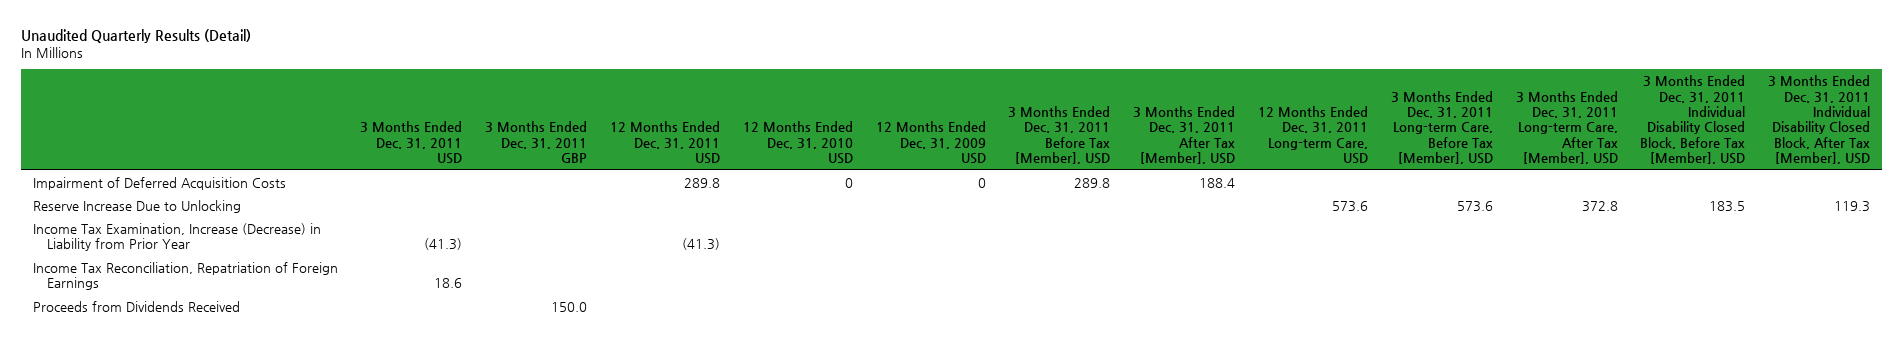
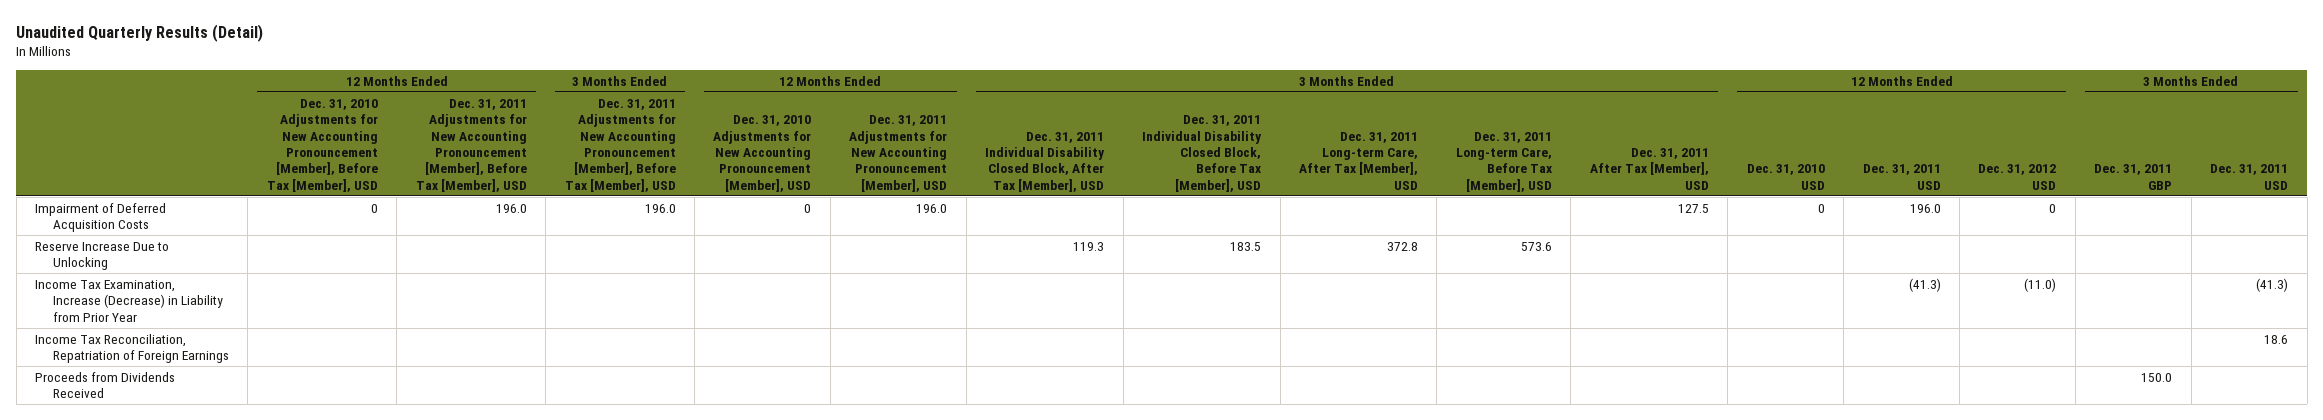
- | 3 Months Ended Dec. 31, 2011 USD | 3 Months Ended Dec. 31, 2011 GBP | 12 Months Ended Dec. 31, 2011 USD | 12 Months Ended Dec. 31, 2010 USD | 12 Months Ended Dec. 31, 2009 USD | 3 Months Ended Dec. 31, 2011 Before Tax [Member], USD | 3 Months Ended Dec. 31, 2011 After Tax [Member], USD | 12 Months Ended Dec. 31, 2011 Long-term Care, USD | 3 Months Ended Dec. 31, 2011 Long-term Care, Before Tax [Member], USD | 3 Months Ended Dec. 31, 2011 Long-term Care, After Tax [Member], USD | 3 Months Ended Dec. 31, 2011 Individual Disability Closed Block, Before Tax [Member], USD | 3 Months Ended Dec. 31, 2011 Individual Disability Closed Block, After Tax [Member], USD
+ | 12 Months Ended Dec. 31, 2010 Adjustments for New Accounting Pronouncement [Member], Before Tax [Member], USD | 12 Months Ended Dec. 31, 2011 Adjustments for New Accounting Pronouncement [Member], Before Tax [Member], USD | 3 Months Ended Dec. 31, 2011 Adjustments for New Accounting Pronouncement [Member], Before Tax [Member], USD | 12 Months Ended Dec. 31, 2010 Adjustments for New Accounting Pronouncement [Member], USD | 12 Months Ended Dec. 31, 2011 Adjustments for New Accounting Pronouncement [Member], USD | 3 Months Ended Dec. 31, 2011 Individual Disability Closed Block, After Tax [Member], USD | 3 Months Ended Dec. 31, 2011 Individual Disability Closed Block, Before Tax [Member], USD | 3 Months Ended Dec. 31, 2011 Long-term Care, After Tax [Member], USD | 3 Months Ended Dec. 31, 2011 Long-term Care, Before Tax [Member], USD | 3 Months Ended Dec. 31, 2011 After Tax [Member], USD | 12 Months Ended Dec. 31, 2010 USD | 12 Months Ended Dec. 31, 2011 USD | 12 Months Ended Dec. 31, 2012 USD | 3 Months Ended Dec. 31, 2011 GBP | 3 Months Ended Dec. 31, 2011 USD
- Impairment of Deferred Acquisition Costs | | | 289.8 | 0 | 0 | 289.8 | 188.4 | | | | |
+ Impairment of Deferred Acquisition Costs | 0 | 196.0 | 196.0 | 0 | 196.0 | | | | | 127.5 | 0 | 196.0 | 0 | |

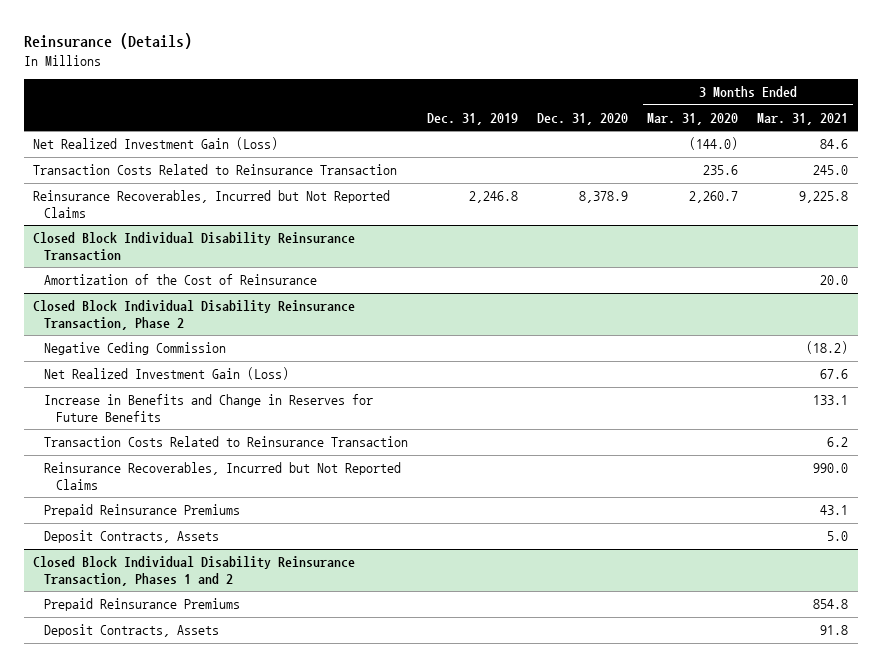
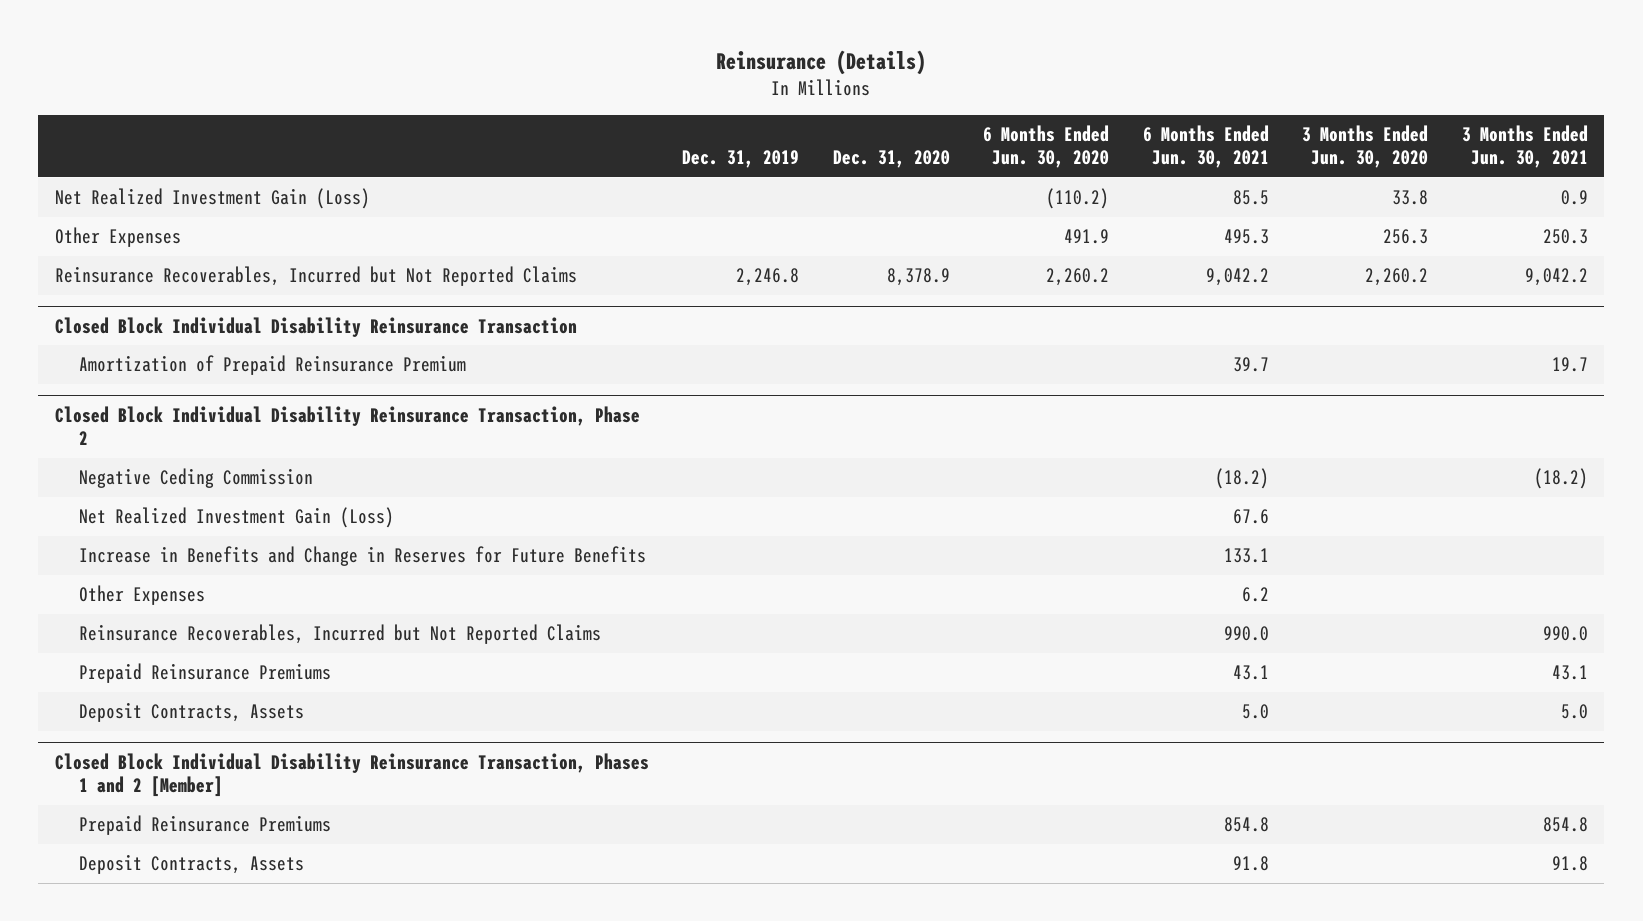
- | Dec. 31, 2019 | Dec. 31, 2020 | 3 Months Ended Mar. 31, 2020 | 3 Months Ended Mar. 31, 2021
+ | Dec. 31, 2019 | Dec. 31, 2020 | 6 Months Ended Jun. 30, 2020 | 6 Months Ended Jun. 30, 2021 | 3 Months Ended Jun. 30, 2020 | 3 Months Ended Jun. 30, 2021
- Transaction Costs Related to Reinsurance Transaction | | | 235.6 | 245.0
+ Other Expenses | | | 491.9 | 495.3 | 256.3 | 250.3
@ Closed Block Individual Disability Reinsurance Transaction
- Amortization of the Cost of Reinsurance | | | | 20.0
+ Amortization of Prepaid Reinsurance Premium | | | | 39.7 | | 19.7
@ Closed Block Individual Disability Reinsurance Transaction, Phase 2
- Transaction Costs Related to Reinsurance Transaction | | | | 6.2
+ Other Expenses | | | | 6.2 | |
- Closed Block Individual Disability Reinsurance Transaction, Phases 1 and 2
+ Closed Block Individual Disability Reinsurance Transaction, Phases 1 and 2 [Member]

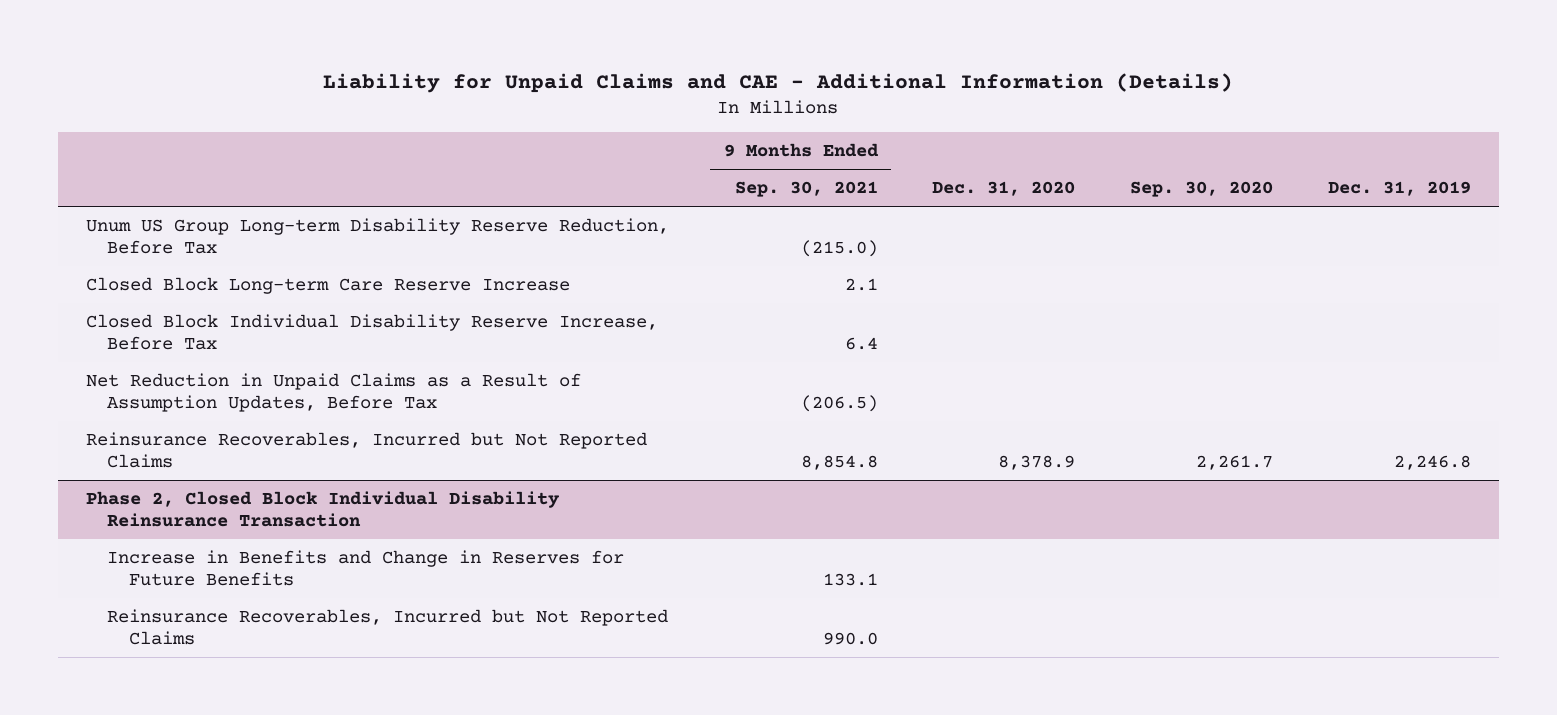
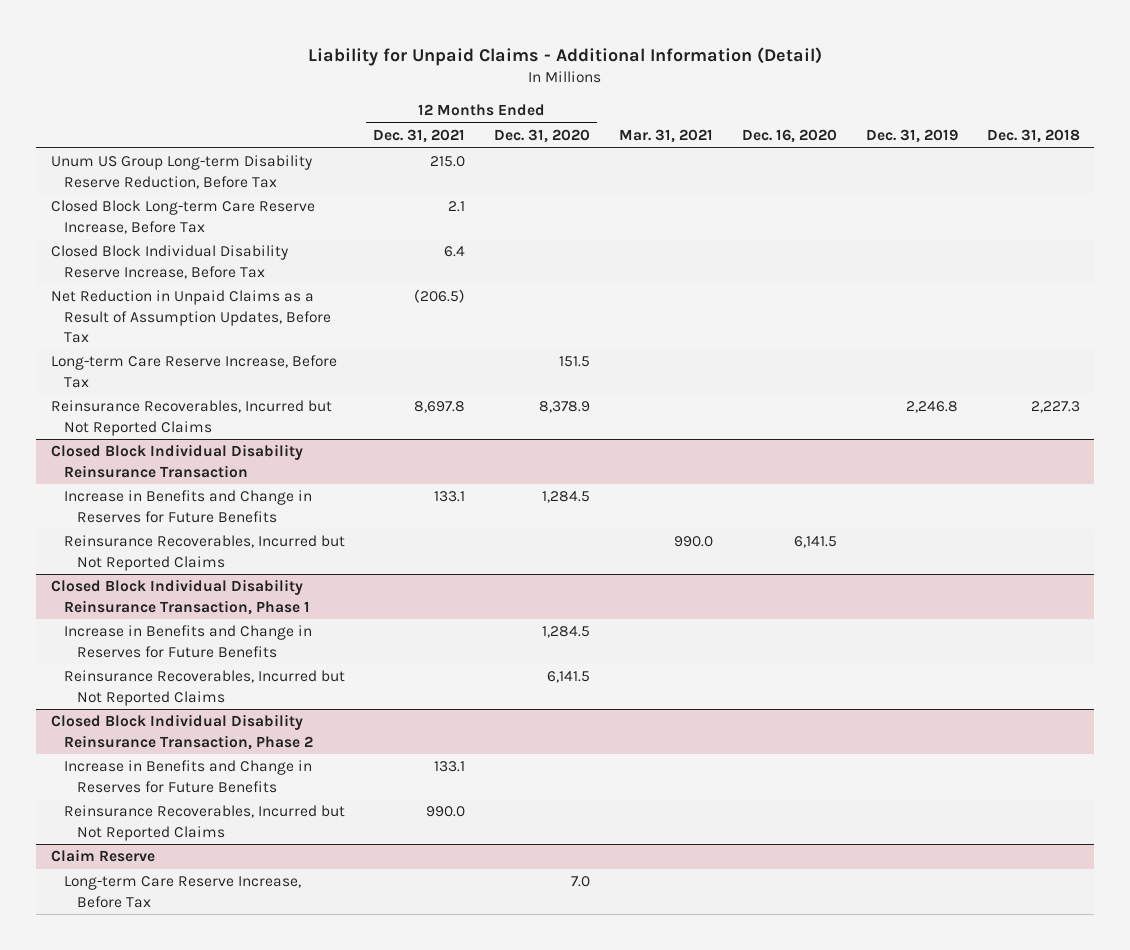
- Liability for Unpaid Claims and CAE - Additional Information (Details)
+ Liability for Unpaid Claims - Additional Information (Detail)
- | 9 Months Ended Sep. 30, 2021 | Dec. 31, 2020 | Sep. 30, 2020 | Dec. 31, 2019
+ | 12 Months Ended Dec. 31, 2021 | 12 Months Ended Dec. 31, 2020 | Mar. 31, 2021 | Dec. 16, 2020 | Dec. 31, 2019 | Dec. 31, 2018
- Closed Block Long-term Care Reserve Increase | 2.1 | | |
+ Closed Block Long-term Care Reserve Increase, Before Tax | 2.1 | | | | |
+ Long-term Care Reserve Increase, Before Tax | | 151.5 | | | |
- Phase 2, Closed Block Individual Disability Reinsurance Transaction
+ Closed Block Individual Disability Reinsurance Transaction
+ Increase in Benefits and Change in Reserves for Future Benefits | 133.1 | 1,284.5 | | | |
+ Reinsurance Recoverables, Incurred but Not Reported Claims | | | 990.0 | 6,141.5 | |
+ Closed Block Individual Disability Reinsurance Transaction, Phase 1
+ Increase in Benefits and Change in Reserves for Future Benefits | | 1,284.5 | | | |
+ Reinsurance Recoverables, Incurred but Not Reported Claims | | 6,141.5 | | | |
+ Closed Block Individual Disability Reinsurance Transaction, Phase 2
+ Claim Reserve
+ Long-term Care Reserve Increase, Before Tax | | 7.0 | | | |

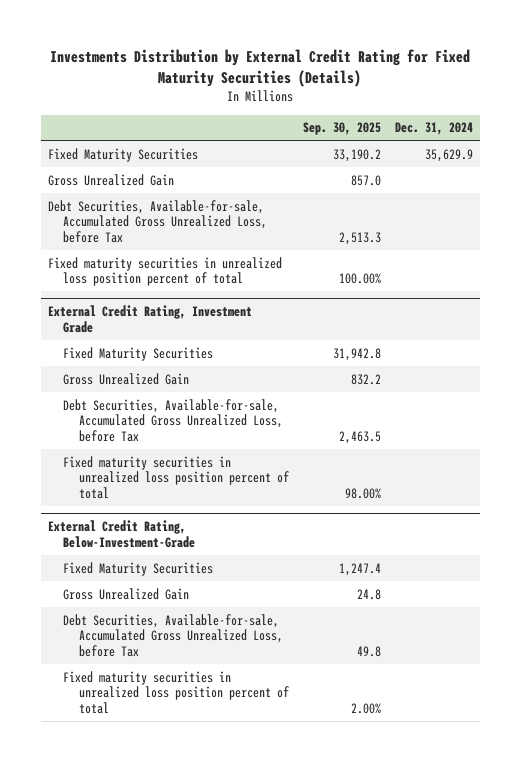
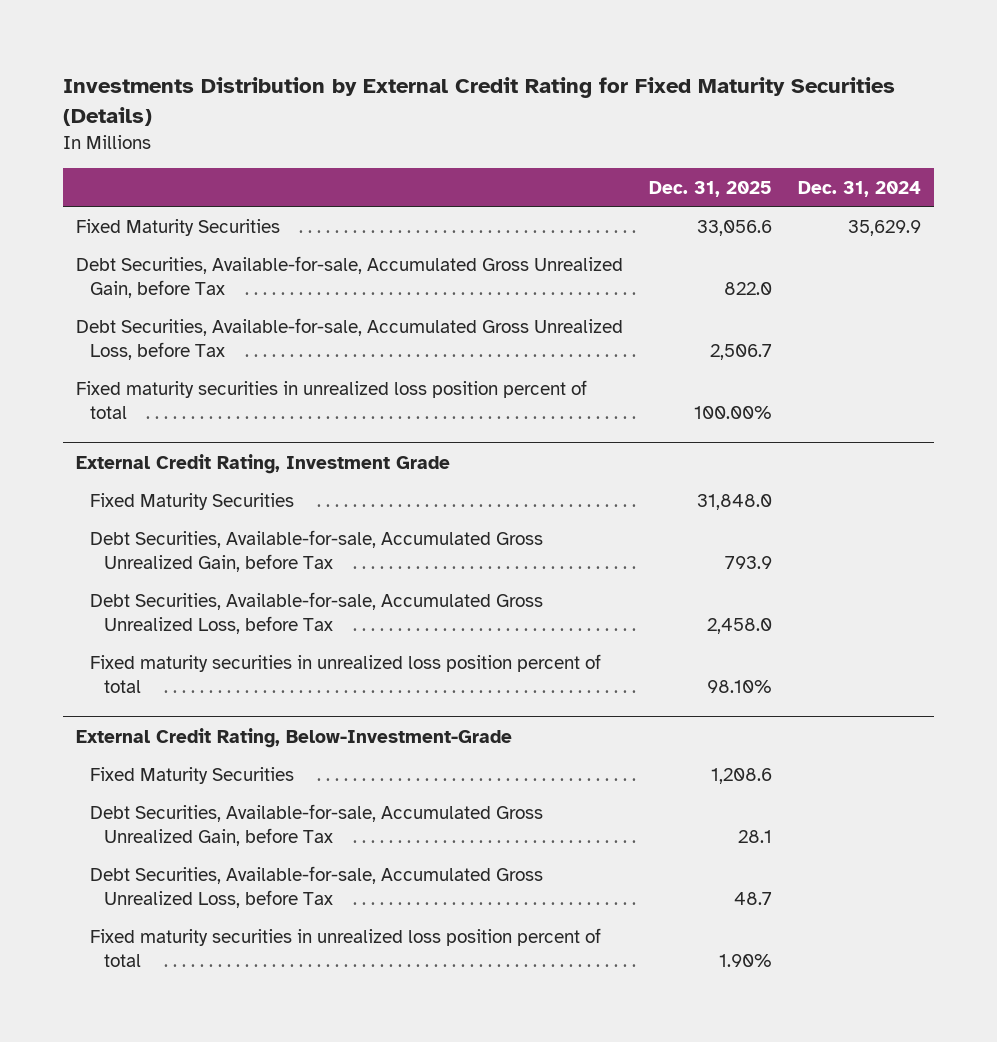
- | Sep. 30, 2025 | Dec. 31, 2024
+ | Dec. 31, 2025 | Dec. 31, 2024
- Gross Unrealized Gain | 857.0 |
+ Debt Securities, Available-for-sale, Accumulated Gross Unrealized Gain, before Tax | 822.0 |
@ External Credit Rating, Investment Grade
- Gross Unrealized Gain | 832.2 |
+ Debt Securities, Available-for-sale, Accumulated Gross Unrealized Gain, before Tax | 793.9 |
@ External Credit Rating, Below-Investment-Grade
- Gross Unrealized Gain | 24.8 |
+ Debt Securities, Available-for-sale, Accumulated Gross Unrealized Gain, before Tax | 28.1 |

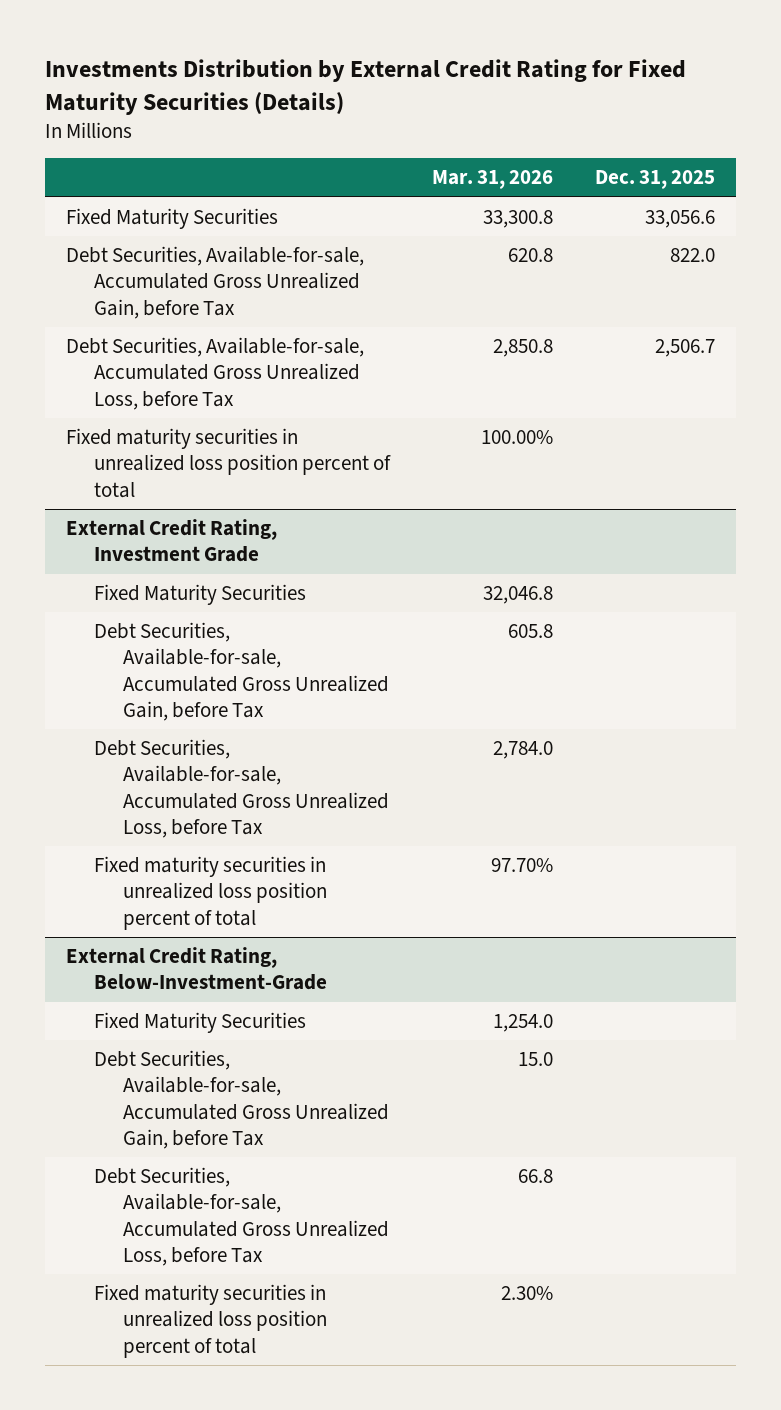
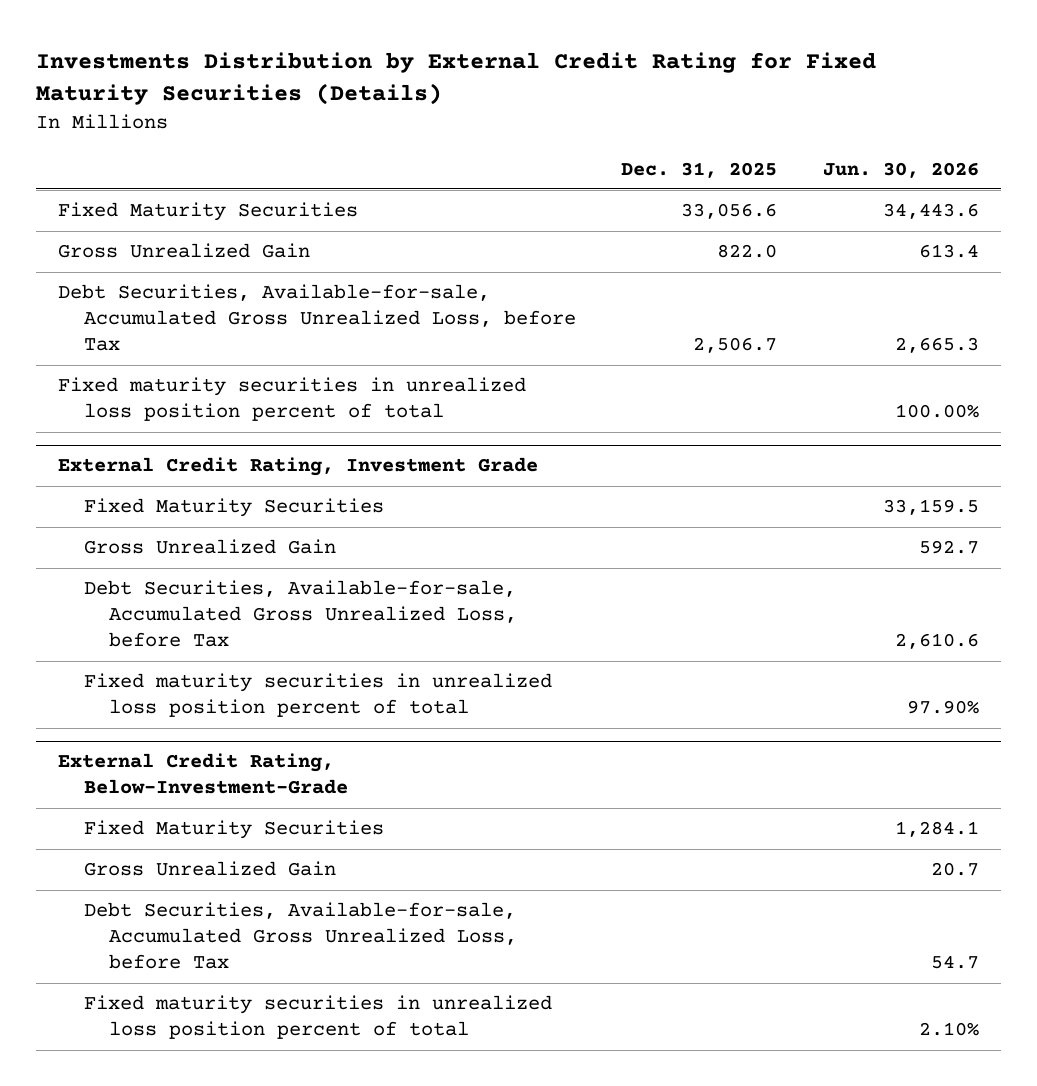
- | Mar. 31, 2026 | Dec. 31, 2025
+ | Dec. 31, 2025 | Jun. 30, 2026
- Debt Securities, Available-for-sale, Accumulated Gross Unrealized Gain, before Tax | 620.8 | 822.0
+ Gross Unrealized Gain | 822.0 | 613.4
@ External Credit Rating, Investment Grade
- Debt Securities, Available-for-sale, Accumulated Gross Unrealized Gain, before Tax | 605.8 |
+ Gross Unrealized Gain | | 592.7
@ External Credit Rating, Below-Investment-Grade
- Debt Securities, Available-for-sale, Accumulated Gross Unrealized Gain, before Tax | 15.0 |
+ Gross Unrealized Gain | | 20.7

